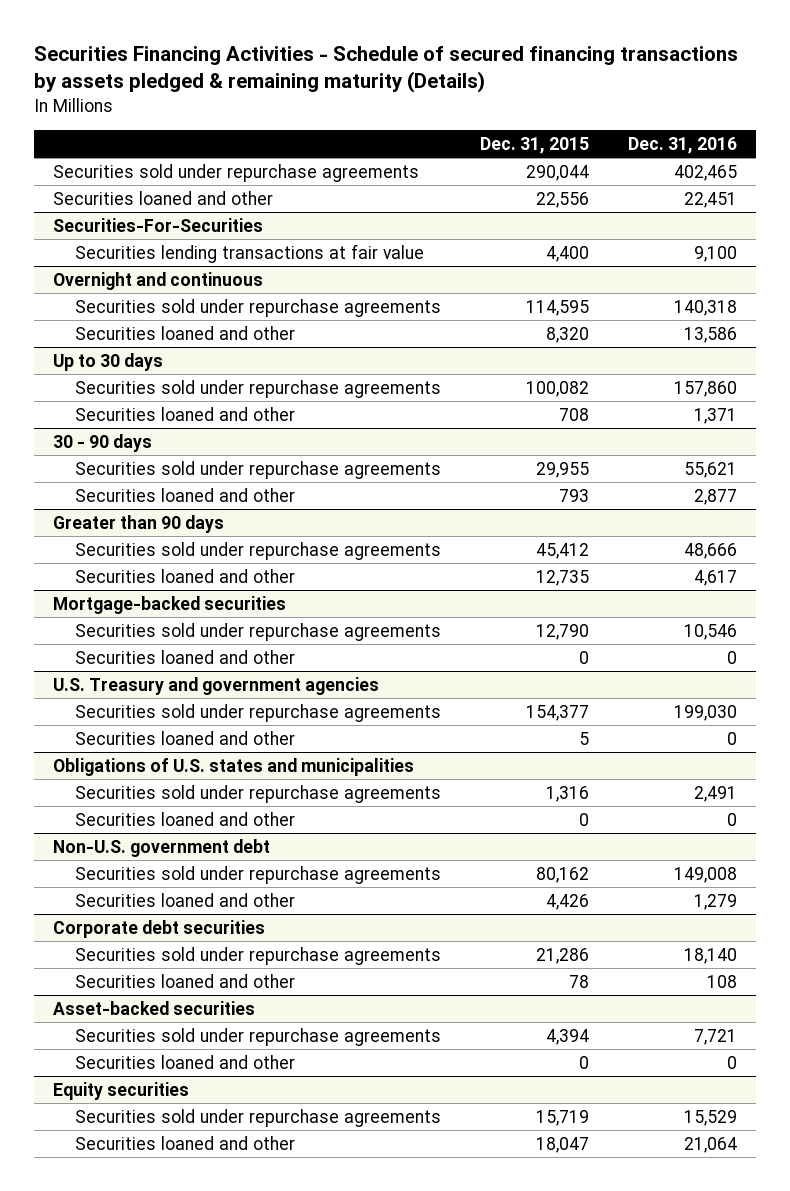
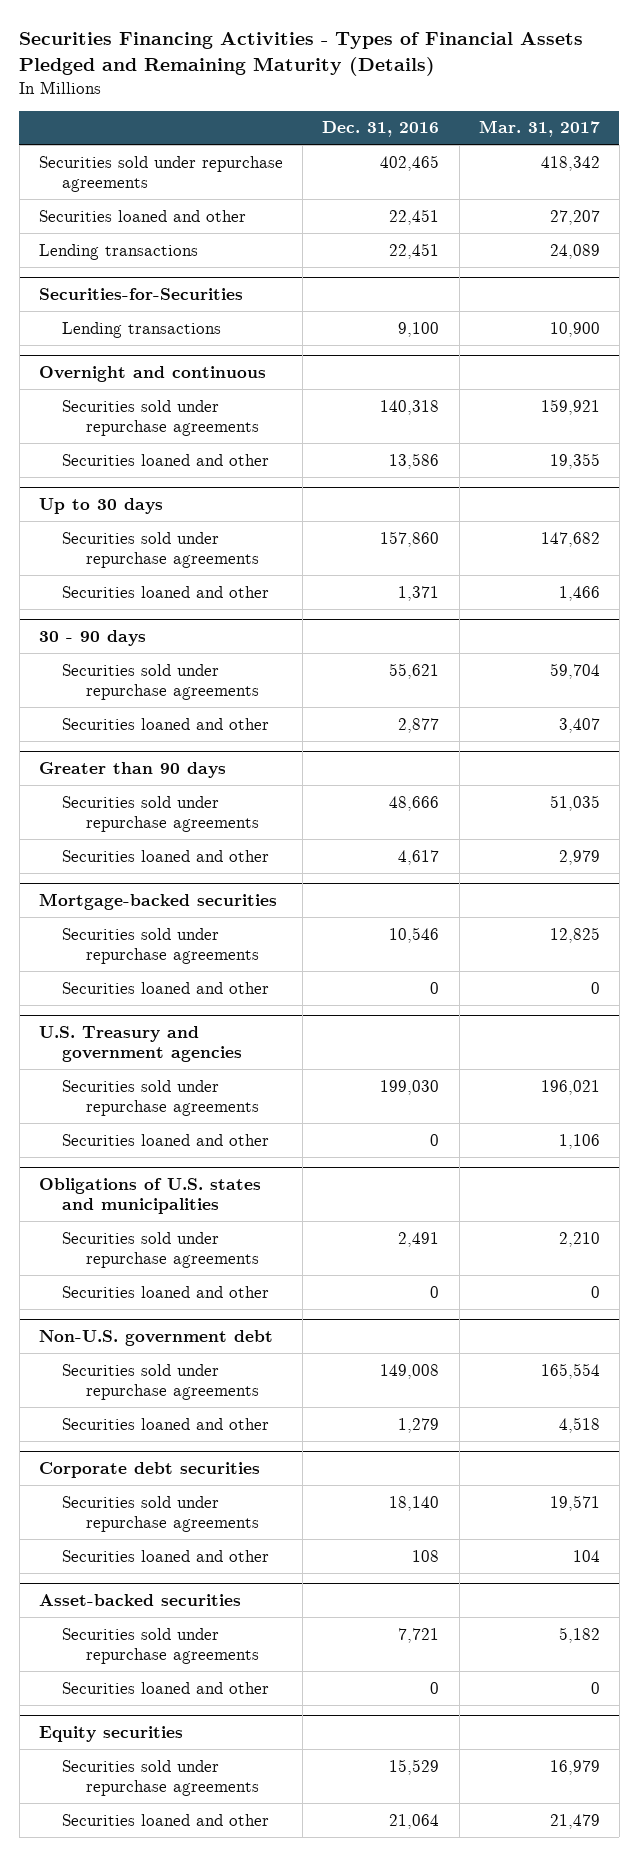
- Securities Financing Activities - Schedule of secured financing transactions by assets pledged & remaining maturity (Details)
+ Securities Financing Activities - Types of Financial Assets Pledged and Remaining Maturity (Details)
- | Dec. 31, 2015 | Dec. 31, 2016
+ | Dec. 31, 2016 | Mar. 31, 2017
- Securities-For-Securities
- Securities lending transactions at fair value | 4,400 | 9,100
+ Lending transactions | 22,451 | 24,089
+ Securities-for-Securities
+ Lending transactions | 9,100 | 10,900

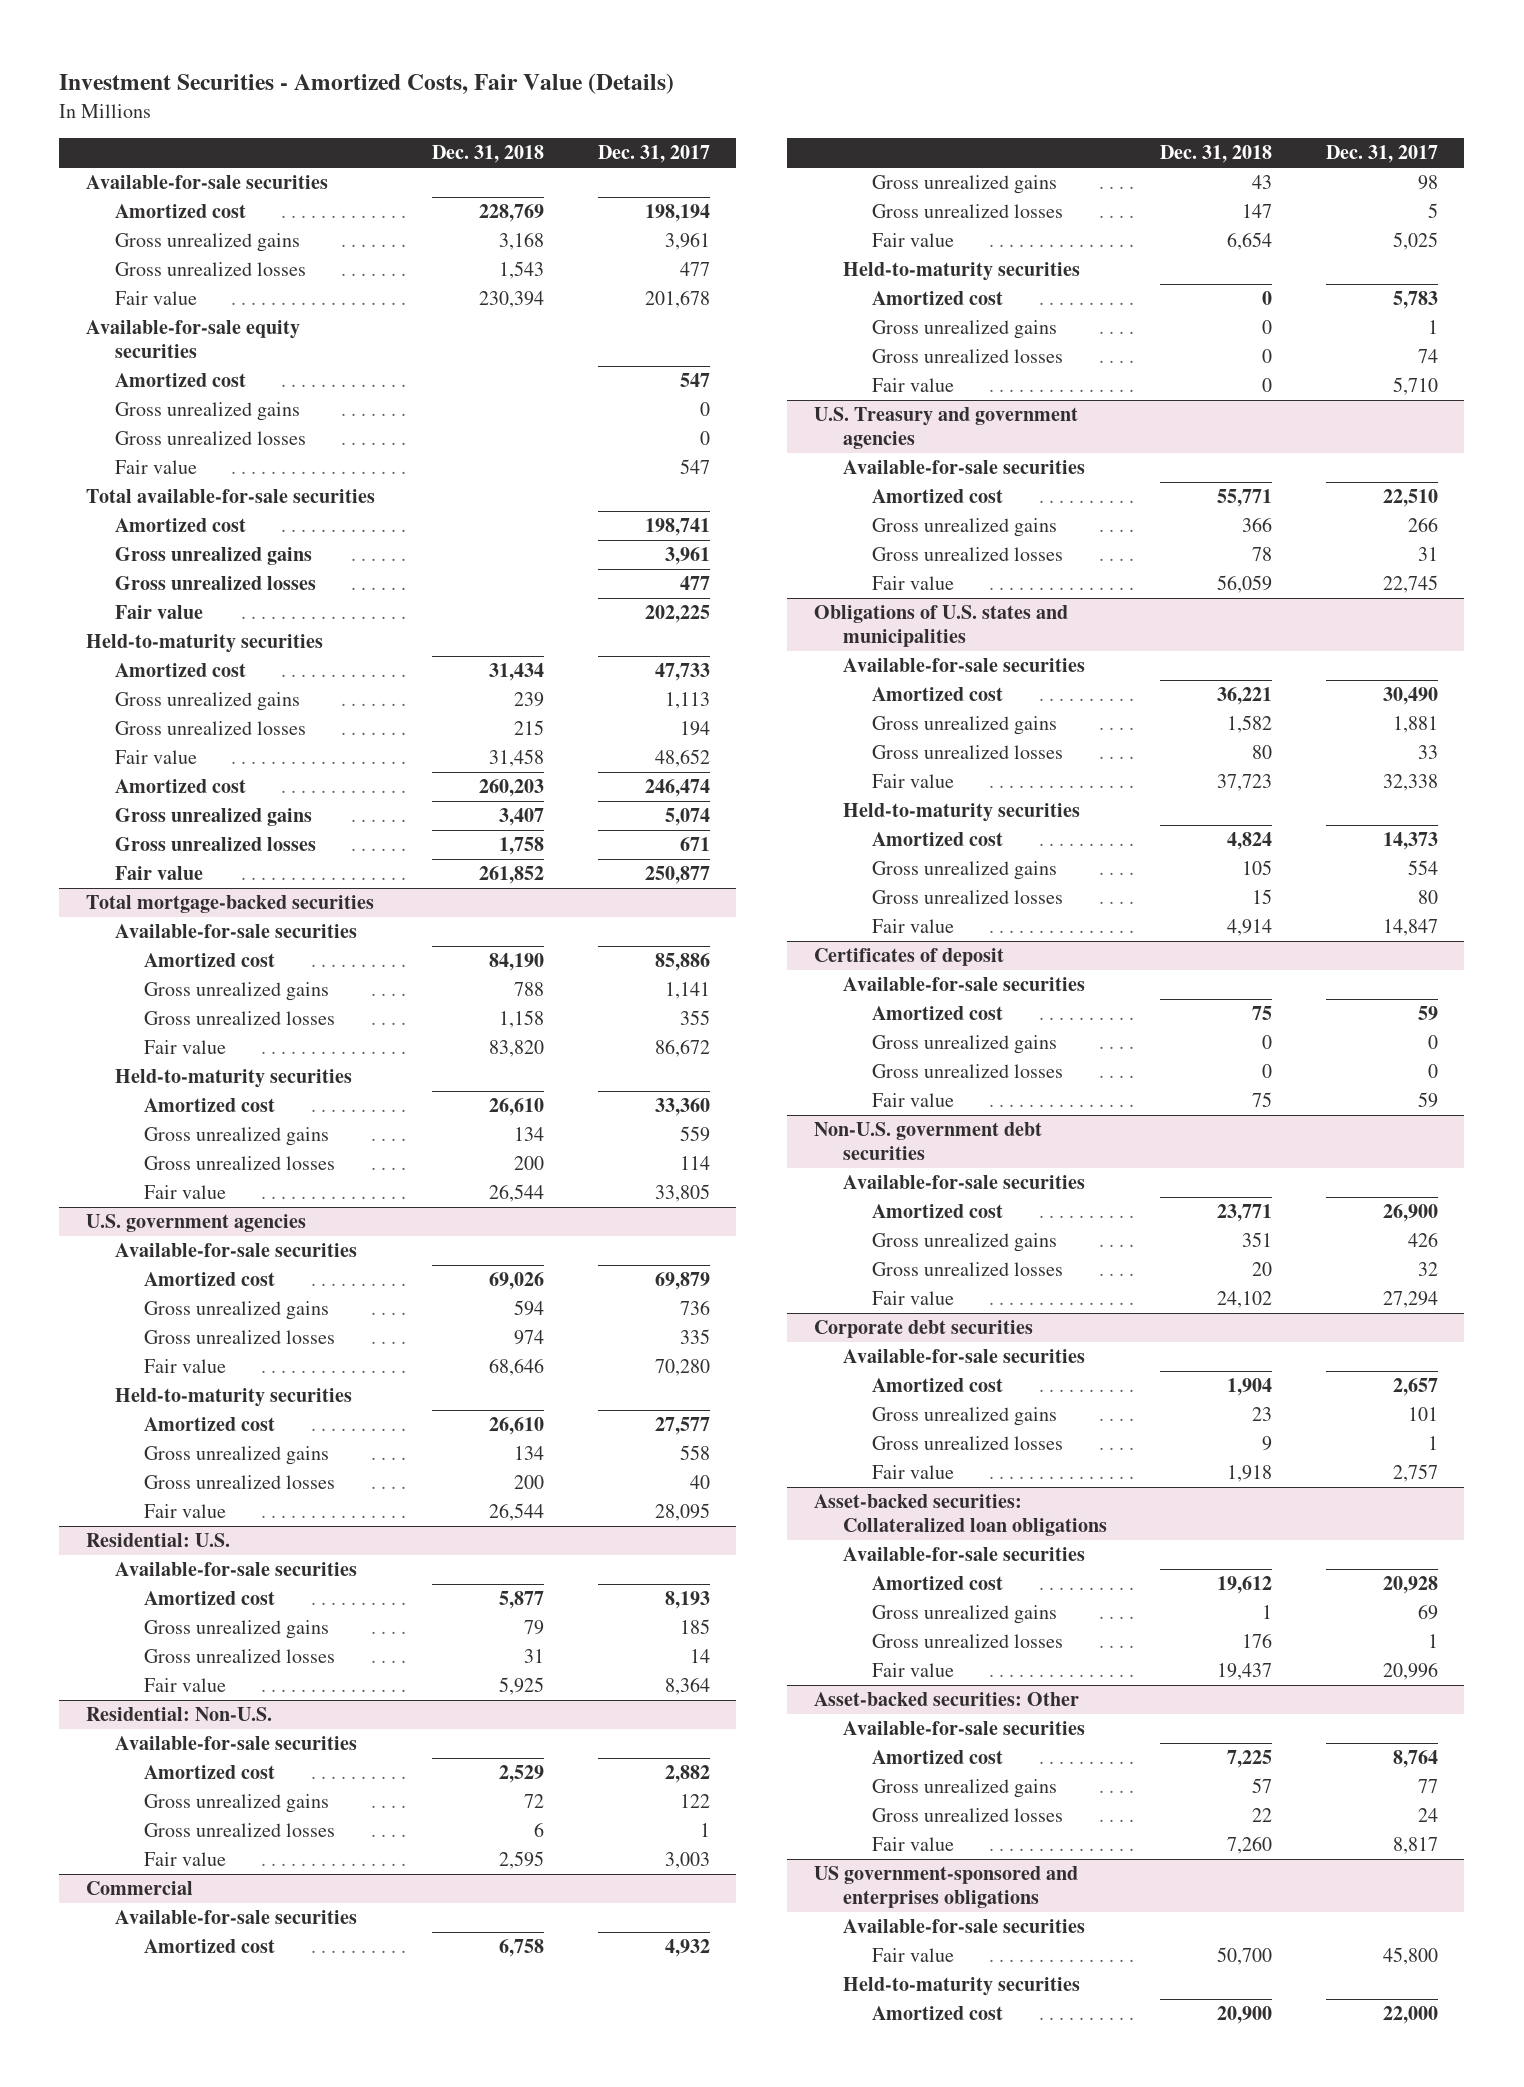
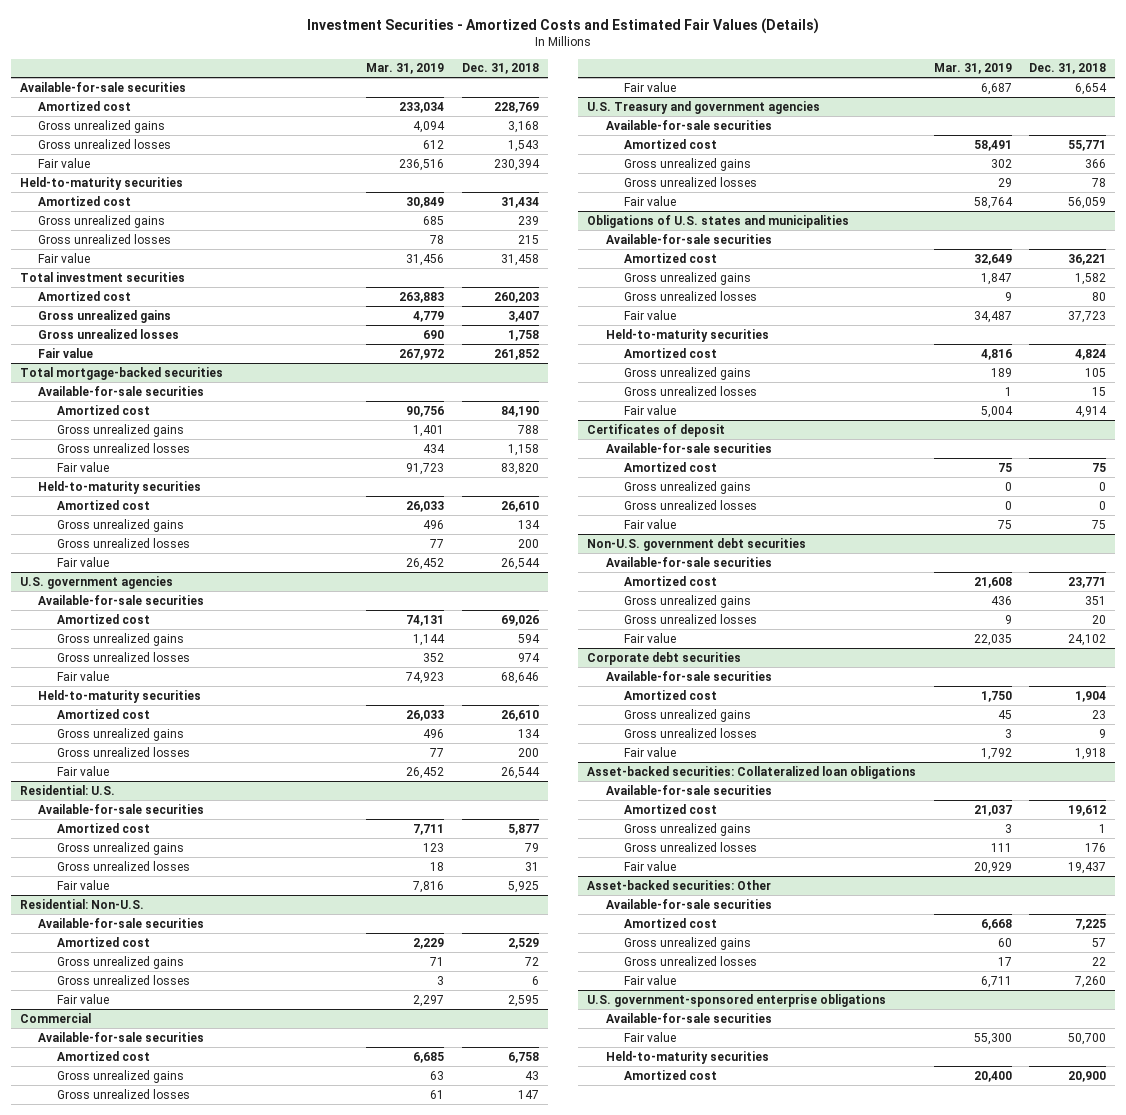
- Investment Securities - Amortized Costs, Fair Value (Details)
+ Investment Securities - Amortized Costs and Estimated Fair Values (Details)
- | Dec. 31, 2018 | Dec. 31, 2017
+ | Mar. 31, 2019 | Dec. 31, 2018
- Available-for-sale equity securities
- Amortized cost | | 547
- Gross unrealized gains | | 0
- Gross unrealized losses | | 0
- Fair value | | 547
- Total available-for-sale securities
- Amortized cost | | 198,741
- Gross unrealized gains | | 3,961
- Gross unrealized losses | | 477
- Fair value | | 202,225
+ Total investment securities
@ Commercial
- Held-to-maturity securities
- Amortized cost | 0 | 5,783
- Gross unrealized gains | 0 | 1
- Gross unrealized losses | 0 | 74
- Fair value | 0 | 5,710
- US government-sponsored and enterprises obligations
+ U.S. government-sponsored enterprise obligations

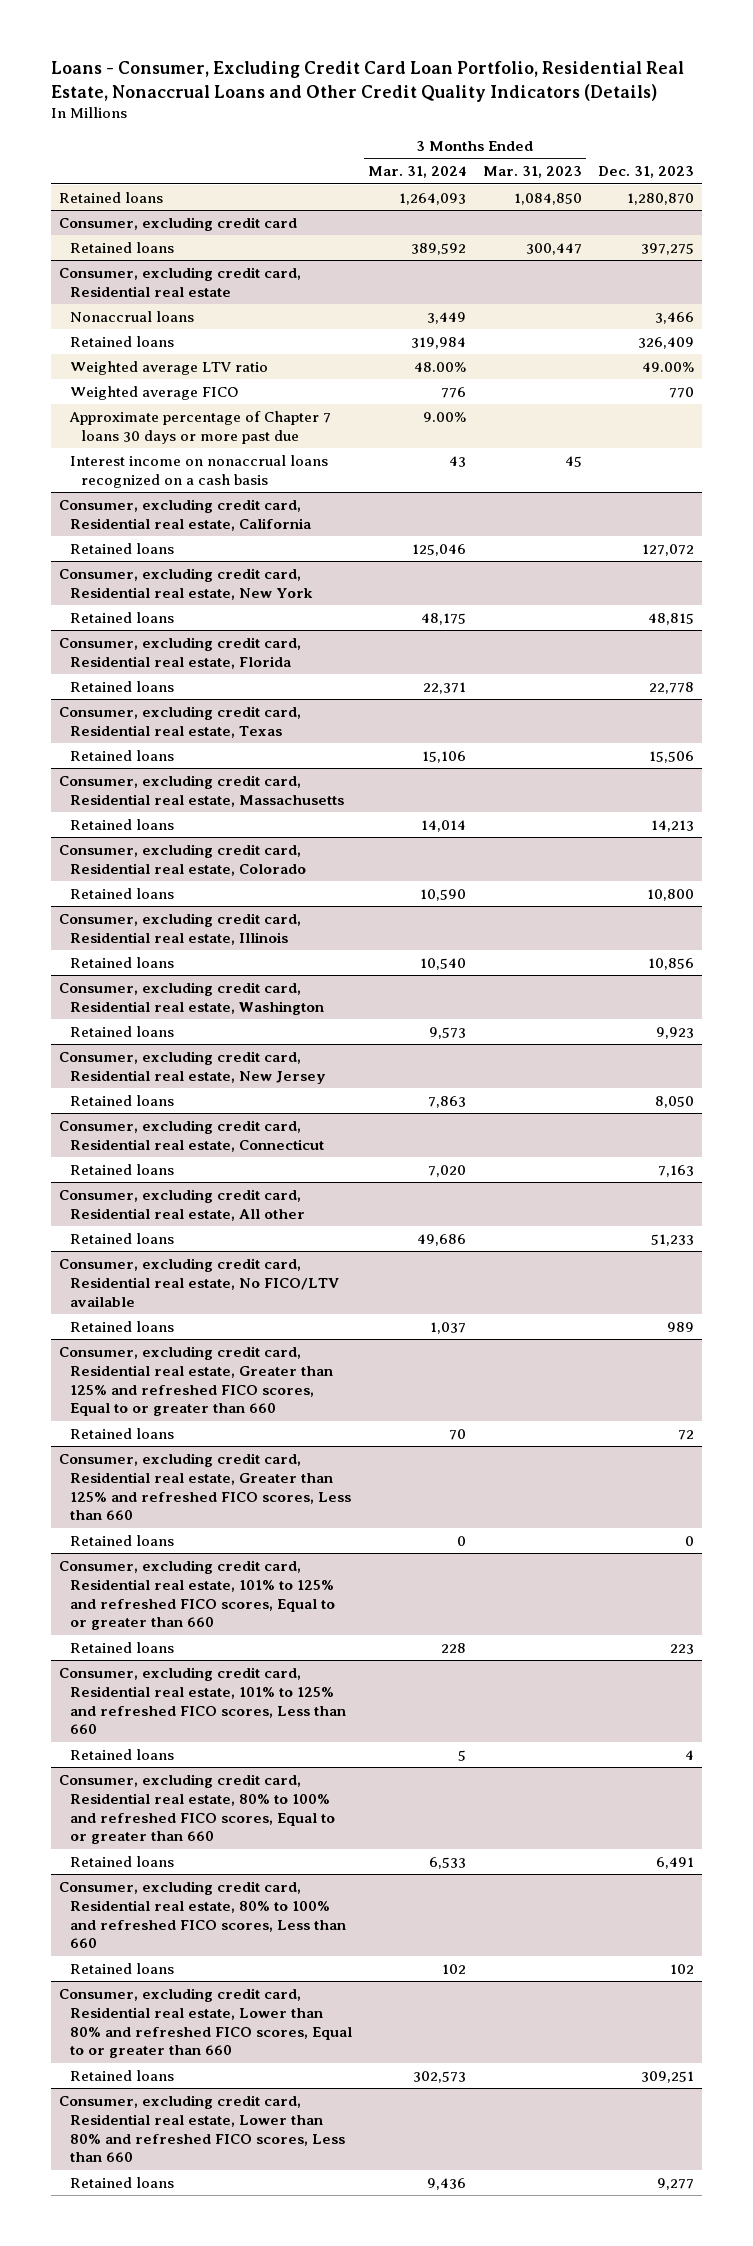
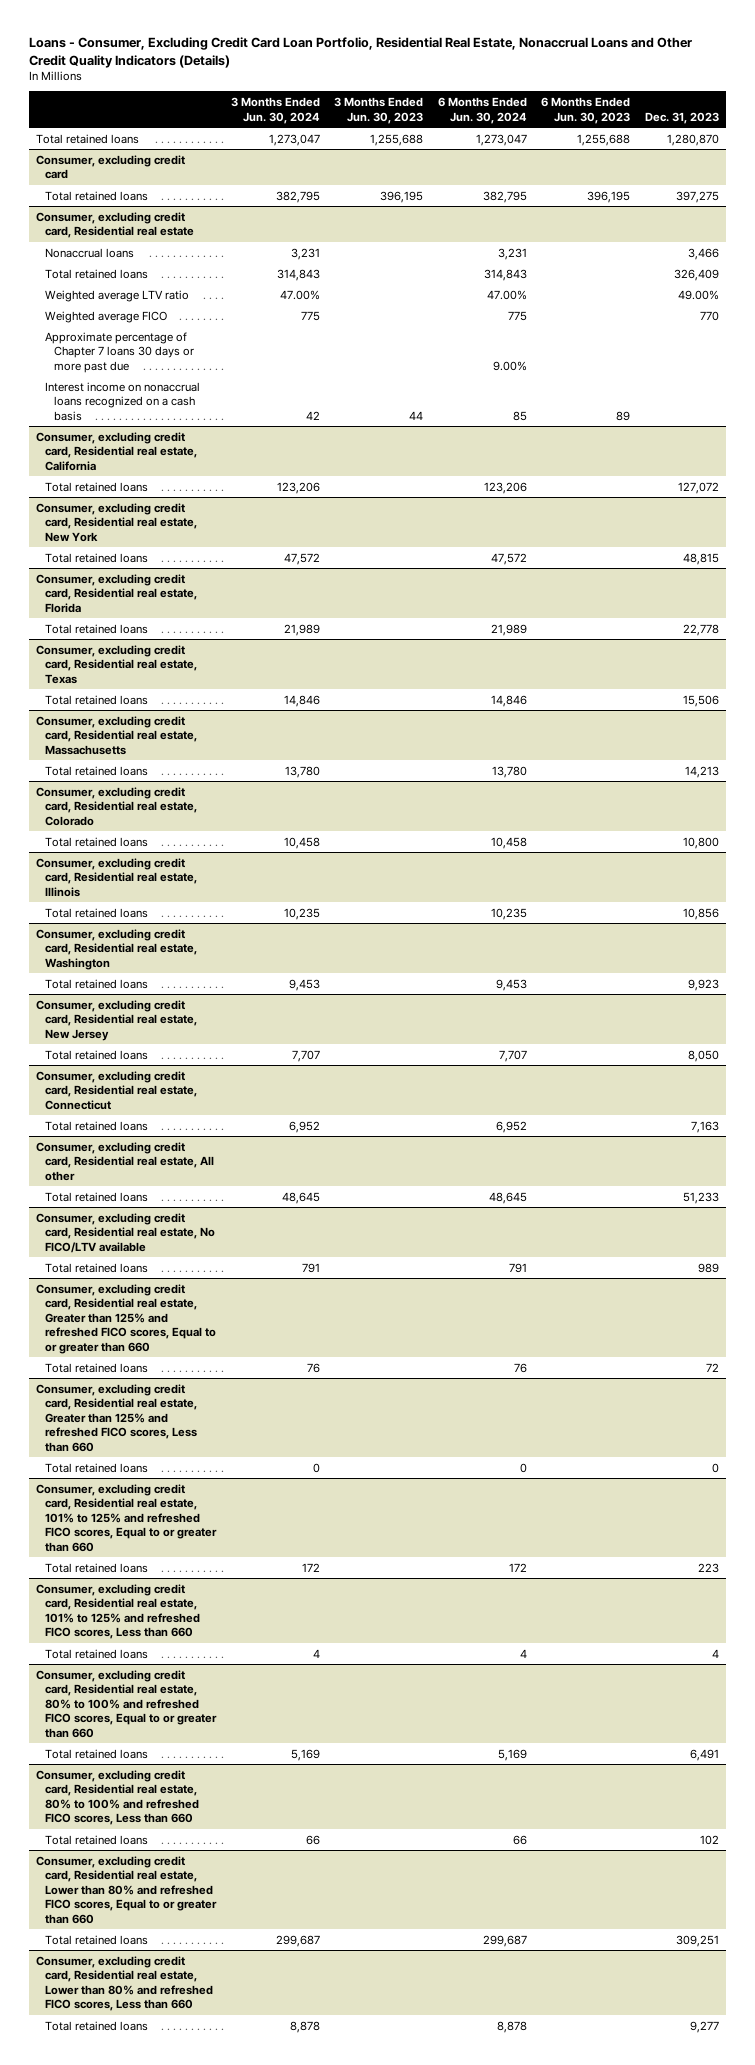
- | 3 Months Ended Mar. 31, 2024 | 3 Months Ended Mar. 31, 2023 | Dec. 31, 2023
+ | 3 Months Ended Jun. 30, 2024 | 3 Months Ended Jun. 30, 2023 | 6 Months Ended Jun. 30, 2024 | 6 Months Ended Jun. 30, 2023 | Dec. 31, 2023
- Retained loans | 1,264,093 | 1,084,850 | 1,280,870
+ Total retained loans | 1,273,047 | 1,255,688 | 1,273,047 | 1,255,688 | 1,280,870
@ Consumer, excluding credit card
- Retained loans | 389,592 | 300,447 | 397,275
+ Total retained loans | 382,795 | 396,195 | 382,795 | 396,195 | 397,275
@ Consumer, excluding credit card, Residential real estate
- Retained loans | 319,984 | | 326,409
+ Total retained loans | 314,843 | | 314,843 | | 326,409
@ Consumer, excluding credit card, Residential real estate, California
- Retained loans | 125,046 | | 127,072
+ Total retained loans | 123,206 | | 123,206 | | 127,072
@ Consumer, excluding credit card, Residential real estate, New York
- Retained loans | 48,175 | | 48,815
+ Total retained loans | 47,572 | | 47,572 | | 48,815
@ Consumer, excluding credit card, Residential real estate, Florida
- Retained loans | 22,371 | | 22,778
+ Total retained loans | 21,989 | | 21,989 | | 22,778
@ Consumer, excluding credit card, Residential real estate, Texas
- Retained loans | 15,106 | | 15,506
+ Total retained loans | 14,846 | | 14,846 | | 15,506
@ Consumer, excluding credit card, Residential real estate, Massachusetts
- Retained loans | 14,014 | | 14,213
+ Total retained loans | 13,780 | | 13,780 | | 14,213
@ Consumer, excluding credit card, Residential real estate, Colorado
- Retained loans | 10,590 | | 10,800
+ Total retained loans | 10,458 | | 10,458 | | 10,800
@ Consumer, excluding credit card, Residential real estate, Illinois
- Retained loans | 10,540 | | 10,856
+ Total retained loans | 10,235 | | 10,235 | | 10,856
@ Consumer, excluding credit card, Residential real estate, Washington
- Retained loans | 9,573 | | 9,923
+ Total retained loans | 9,453 | | 9,453 | | 9,923
@ Consumer, excluding credit card, Residential real estate, New Jersey
- Retained loans | 7,863 | | 8,050
+ Total retained loans | 7,707 | | 7,707 | | 8,050
@ Consumer, excluding credit card, Residential real estate, Connecticut
- Retained loans | 7,020 | | 7,163
+ Total retained loans | 6,952 | | 6,952 | | 7,163
@ Consumer, excluding credit card, Residential real estate, All other
- Retained loans | 49,686 | | 51,233
+ Total retained loans | 48,645 | | 48,645 | | 51,233
@ Consumer, excluding credit card, Residential real estate, No FICO/LTV available
- Retained loans | 1,037 | | 989
+ Total retained loans | 791 | | 791 | | 989
@ Consumer, excluding credit card, Residential real estate, Greater than 125% and refreshed FICO scores, Equal to or greater than 660
- Retained loans | 70 | | 72
+ Total retained loans | 76 | | 76 | | 72
@ Consumer, excluding credit card, Residential real estate, Greater than 125% and refreshed FICO scores, Less than 660
- Retained loans | 0 | | 0
+ Total retained loans | 0 | | 0 | | 0
@ Consumer, excluding credit card, Residential real estate, 101% to 125% and refreshed FICO scores, Equal to or greater than 660
- Retained loans | 228 | | 223
+ Total retained loans | 172 | | 172 | | 223
@ Consumer, excluding credit card, Residential real estate, 101% to 125% and refreshed FICO scores, Less than 660
- Retained loans | 5 | | 4
+ Total retained loans | 4 | | 4 | | 4
@ Consumer, excluding credit card, Residential real estate, 80% to 100% and refreshed FICO scores, Equal to or greater than 660
- Retained loans | 6,533 | | 6,491
+ Total retained loans | 5,169 | | 5,169 | | 6,491
@ Consumer, excluding credit card, Residential real estate, 80% to 100% and refreshed FICO scores, Less than 660
- Retained loans | 102 | | 102
+ Total retained loans | 66 | | 66 | | 102
@ Consumer, excluding credit card, Residential real estate, Lower than 80% and refreshed FICO scores, Equal to or greater than 660
- Retained loans | 302,573 | | 309,251
+ Total retained loans | 299,687 | | 299,687 | | 309,251
@ Consumer, excluding credit card, Residential real estate, Lower than 80% and refreshed FICO scores, Less than 660
- Retained loans | 9,436 | | 9,277
+ Total retained loans | 8,878 | | 8,878 | | 9,277

